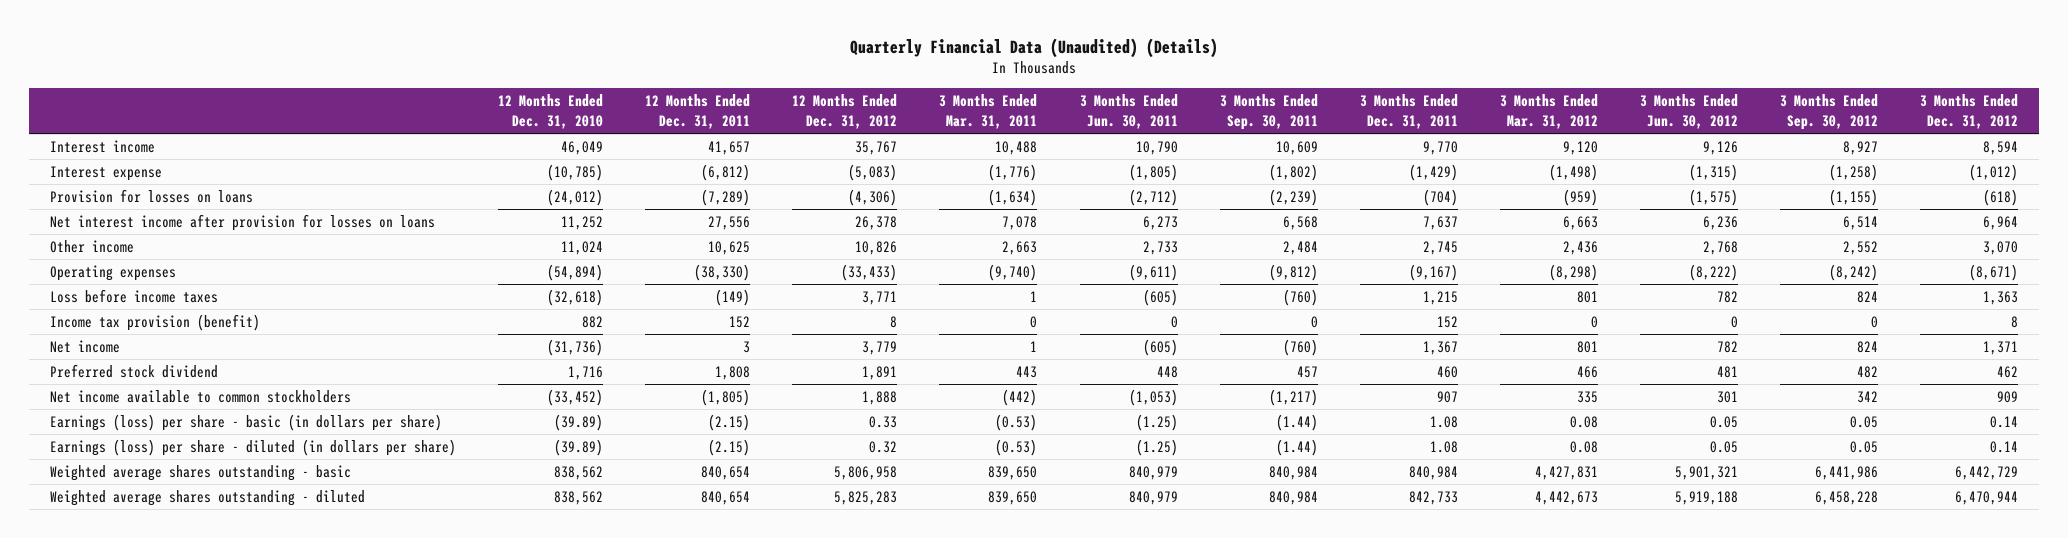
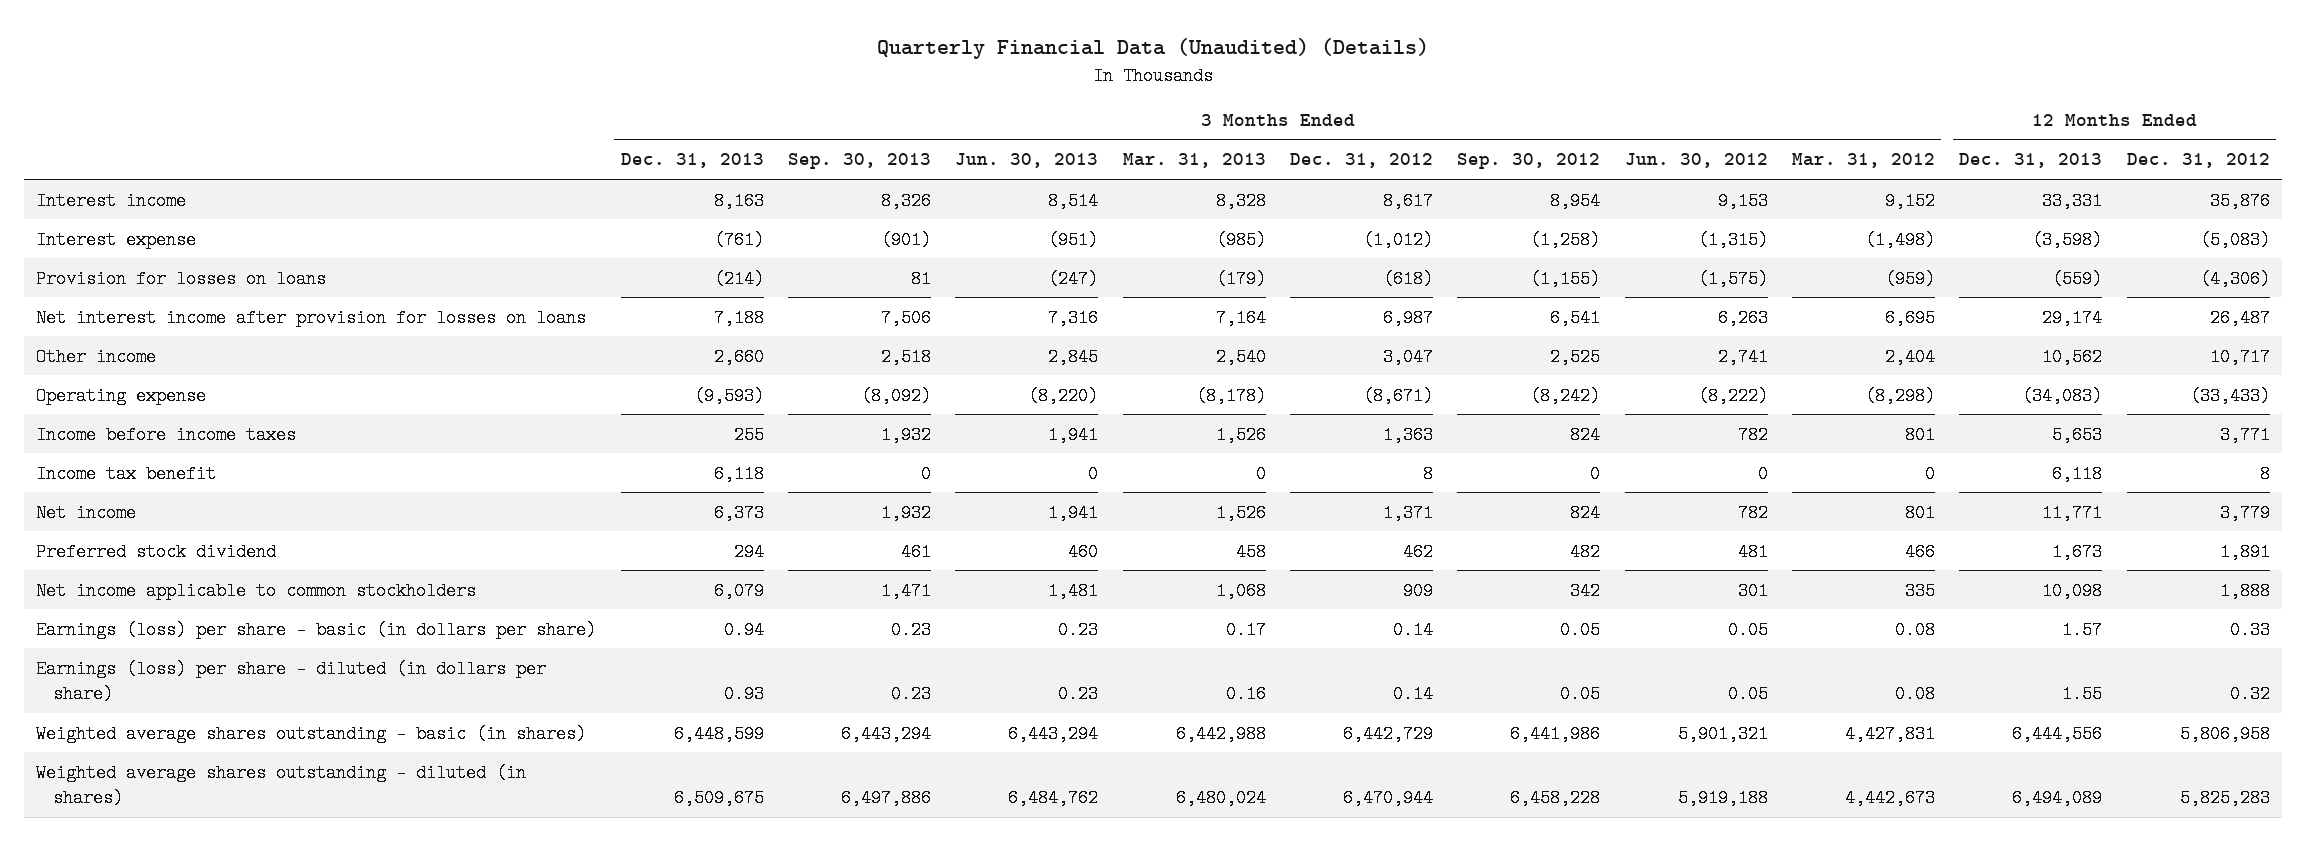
- | 12 Months Ended Dec. 31, 2010 | 12 Months Ended Dec. 31, 2011 | 12 Months Ended Dec. 31, 2012 | 3 Months Ended Mar. 31, 2011 | 3 Months Ended Jun. 30, 2011 | 3 Months Ended Sep. 30, 2011 | 3 Months Ended Dec. 31, 2011 | 3 Months Ended Mar. 31, 2012 | 3 Months Ended Jun. 30, 2012 | 3 Months Ended Sep. 30, 2012 | 3 Months Ended Dec. 31, 2012
+ | 3 Months Ended Dec. 31, 2013 | 3 Months Ended Sep. 30, 2013 | 3 Months Ended Jun. 30, 2013 | 3 Months Ended Mar. 31, 2013 | 3 Months Ended Dec. 31, 2012 | 3 Months Ended Sep. 30, 2012 | 3 Months Ended Jun. 30, 2012 | 3 Months Ended Mar. 31, 2012 | 12 Months Ended Dec. 31, 2013 | 12 Months Ended Dec. 31, 2012
- Interest income | 46,049 | 41,657 | 35,767 | 10,488 | 10,790 | 10,609 | 9,770 | 9,120 | 9,126 | 8,927 | 8,594
+ Interest income | 8,163 | 8,326 | 8,514 | 8,328 | 8,617 | 8,954 | 9,153 | 9,152 | 33,331 | 35,876
- Net interest income after provision for losses on loans | 11,252 | 27,556 | 26,378 | 7,078 | 6,273 | 6,568 | 7,637 | 6,663 | 6,236 | 6,514 | 6,964
- Other income | 11,024 | 10,625 | 10,826 | 2,663 | 2,733 | 2,484 | 2,745 | 2,436 | 2,768 | 2,552 | 3,070
- Operating expenses | (54,894) | (38,330) | (33,433) | (9,740) | (9,611) | (9,812) | (9,167) | (8,298) | (8,222) | (8,242) | (8,671)
- Loss before income taxes | (32,618) | (149) | 3,771 | 1 | (605) | (760) | 1,215 | 801 | 782 | 824 | 1,363
- Income tax provision (benefit) | 882 | 152 | 8 | 0 | 0 | 0 | 152 | 0 | 0 | 0 | 8
+ Net interest income after provision for losses on loans | 7,188 | 7,506 | 7,316 | 7,164 | 6,987 | 6,541 | 6,263 | 6,695 | 29,174 | 26,487
+ Other income | 2,660 | 2,518 | 2,845 | 2,540 | 3,047 | 2,525 | 2,741 | 2,404 | 10,562 | 10,717
+ Operating expense | (9,593) | (8,092) | (8,220) | (8,178) | (8,671) | (8,242) | (8,222) | (8,298) | (34,083) | (33,433)
+ Income before income taxes | 255 | 1,932 | 1,941 | 1,526 | 1,363 | 824 | 782 | 801 | 5,653 | 3,771
+ Income tax benefit | 6,118 | 0 | 0 | 0 | 8 | 0 | 0 | 0 | 6,118 | 8
- Net income available to common stockholders | (33,452) | (1,805) | 1,888 | (442) | (1,053) | (1,217) | 907 | 335 | 301 | 342 | 909
+ Net income applicable to common stockholders | 6,079 | 1,471 | 1,481 | 1,068 | 909 | 342 | 301 | 335 | 10,098 | 1,888
- Weighted average shares outstanding - basic | 838,562 | 840,654 | 5,806,958 | 839,650 | 840,979 | 840,984 | 840,984 | 4,427,831 | 5,901,321 | 6,441,986 | 6,442,729
- Weighted average shares outstanding - diluted | 838,562 | 840,654 | 5,825,283 | 839,650 | 840,979 | 840,984 | 842,733 | 4,442,673 | 5,919,188 | 6,458,228 | 6,470,944
+ Weighted average shares outstanding - basic (in shares) | 6,448,599 | 6,443,294 | 6,443,294 | 6,442,988 | 6,442,729 | 6,441,986 | 5,901,321 | 4,427,831 | 6,444,556 | 5,806,958
+ Weighted average shares outstanding - diluted (in shares) | 6,509,675 | 6,497,886 | 6,484,762 | 6,480,024 | 6,470,944 | 6,458,228 | 5,919,188 | 4,442,673 | 6,494,089 | 5,825,283

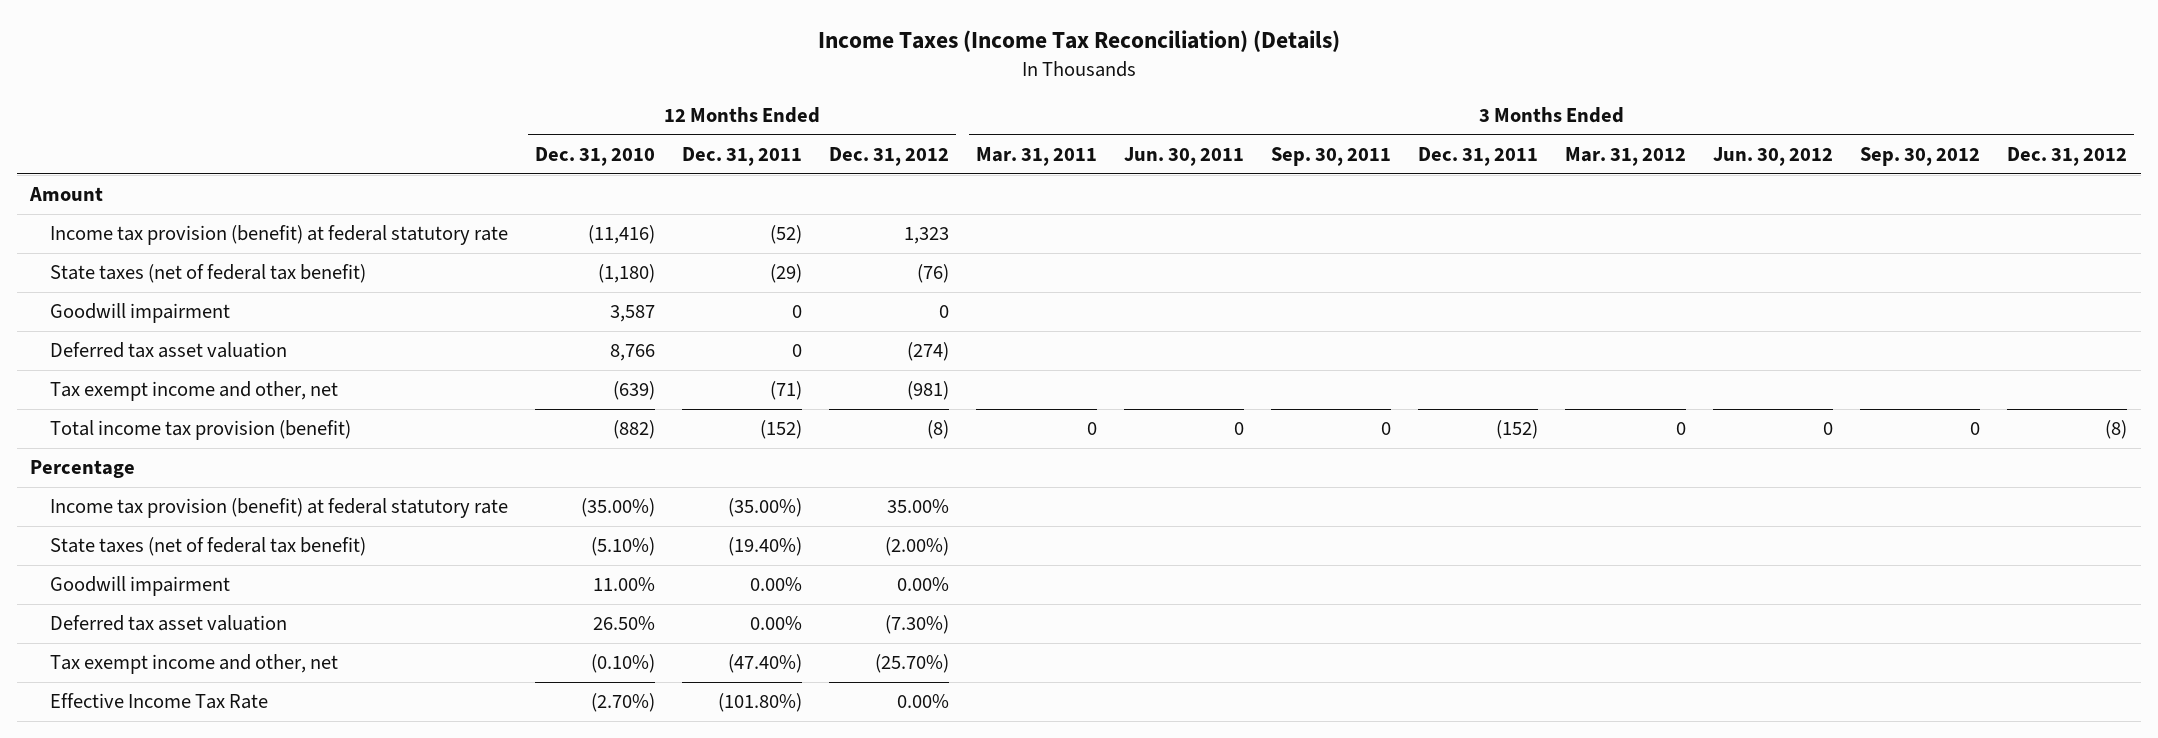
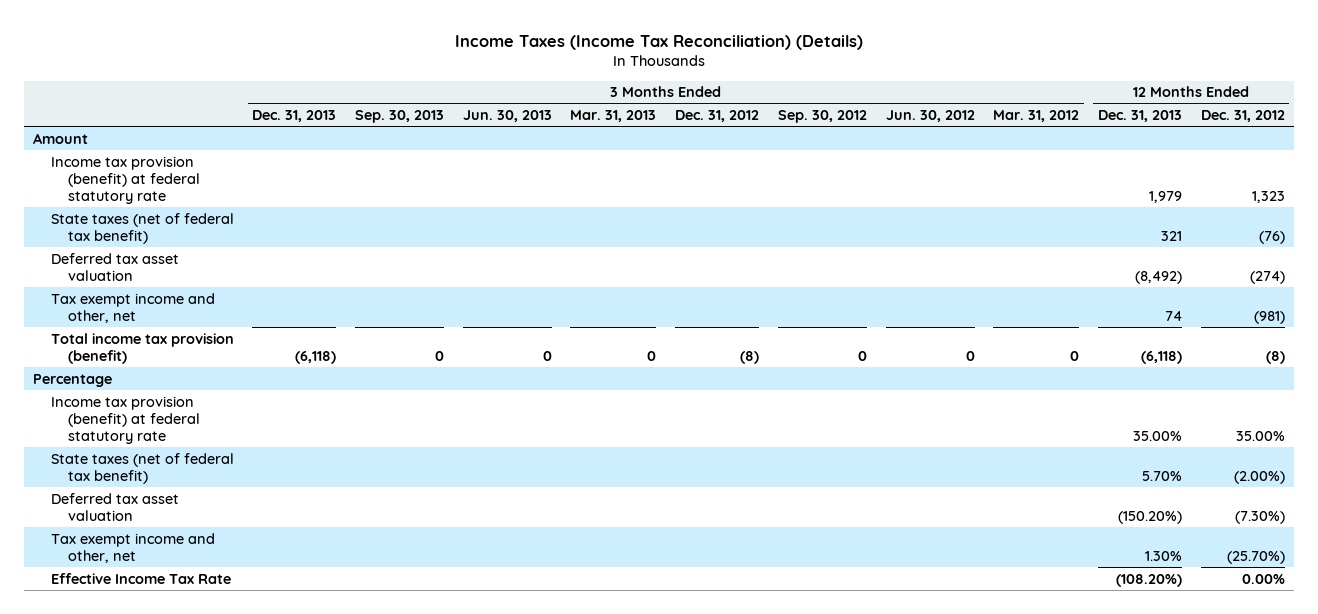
- | 12 Months Ended Dec. 31, 2010 | 12 Months Ended Dec. 31, 2011 | 12 Months Ended Dec. 31, 2012 | 3 Months Ended Mar. 31, 2011 | 3 Months Ended Jun. 30, 2011 | 3 Months Ended Sep. 30, 2011 | 3 Months Ended Dec. 31, 2011 | 3 Months Ended Mar. 31, 2012 | 3 Months Ended Jun. 30, 2012 | 3 Months Ended Sep. 30, 2012 | 3 Months Ended Dec. 31, 2012
+ | 3 Months Ended Dec. 31, 2013 | 3 Months Ended Sep. 30, 2013 | 3 Months Ended Jun. 30, 2013 | 3 Months Ended Mar. 31, 2013 | 3 Months Ended Dec. 31, 2012 | 3 Months Ended Sep. 30, 2012 | 3 Months Ended Jun. 30, 2012 | 3 Months Ended Mar. 31, 2012 | 12 Months Ended Dec. 31, 2013 | 12 Months Ended Dec. 31, 2012
- Goodwill impairment | 3,587 | 0 | 0 | | | | | | | |
- Goodwill impairment | 11.00% | 0.00% | 0.00% | | | | | | | |

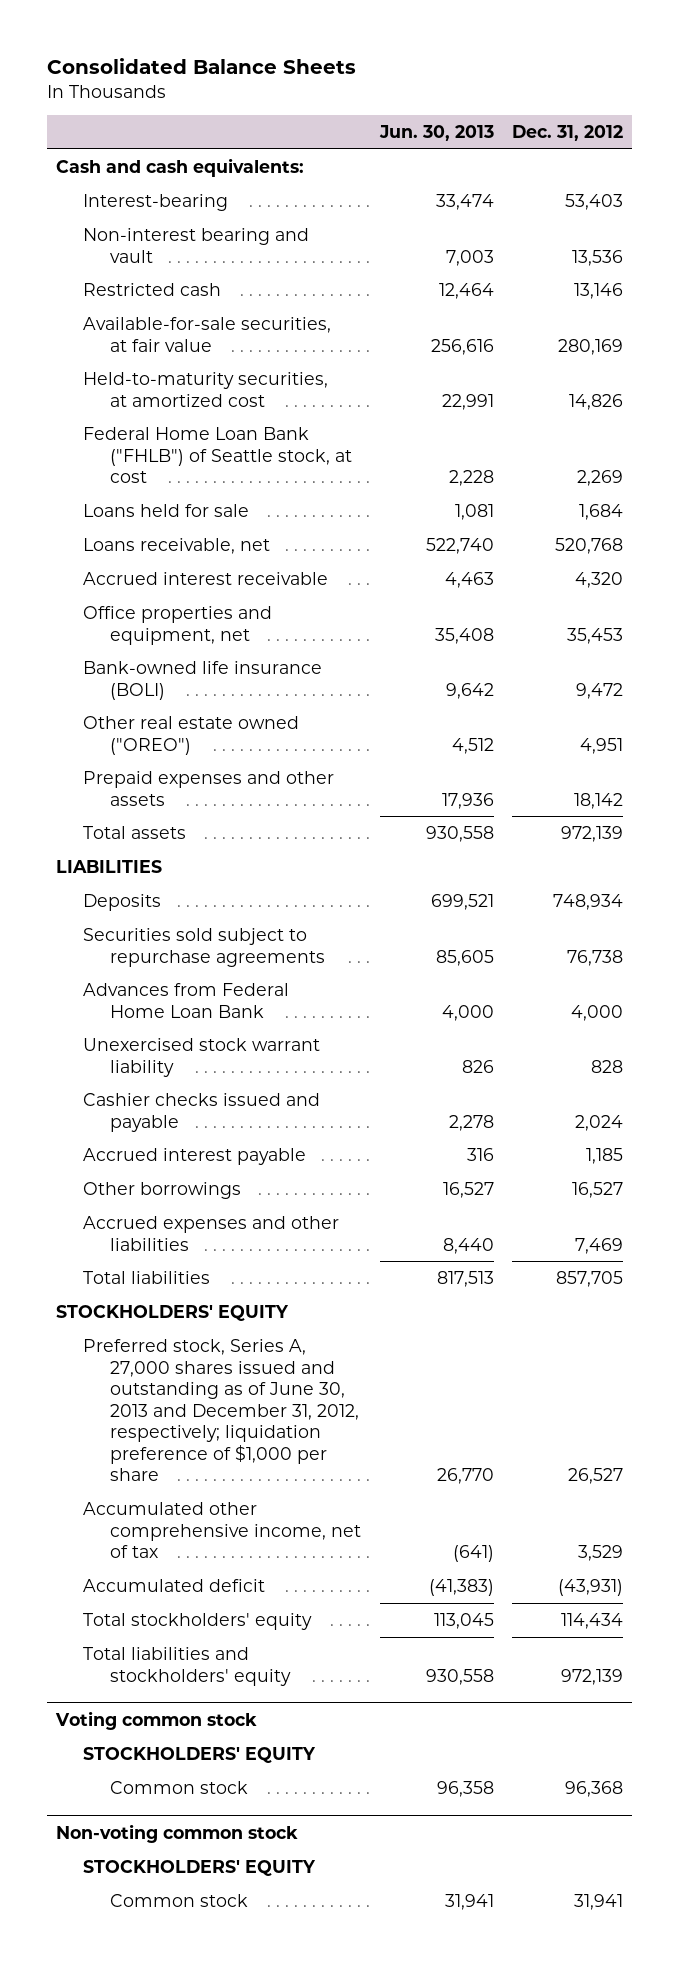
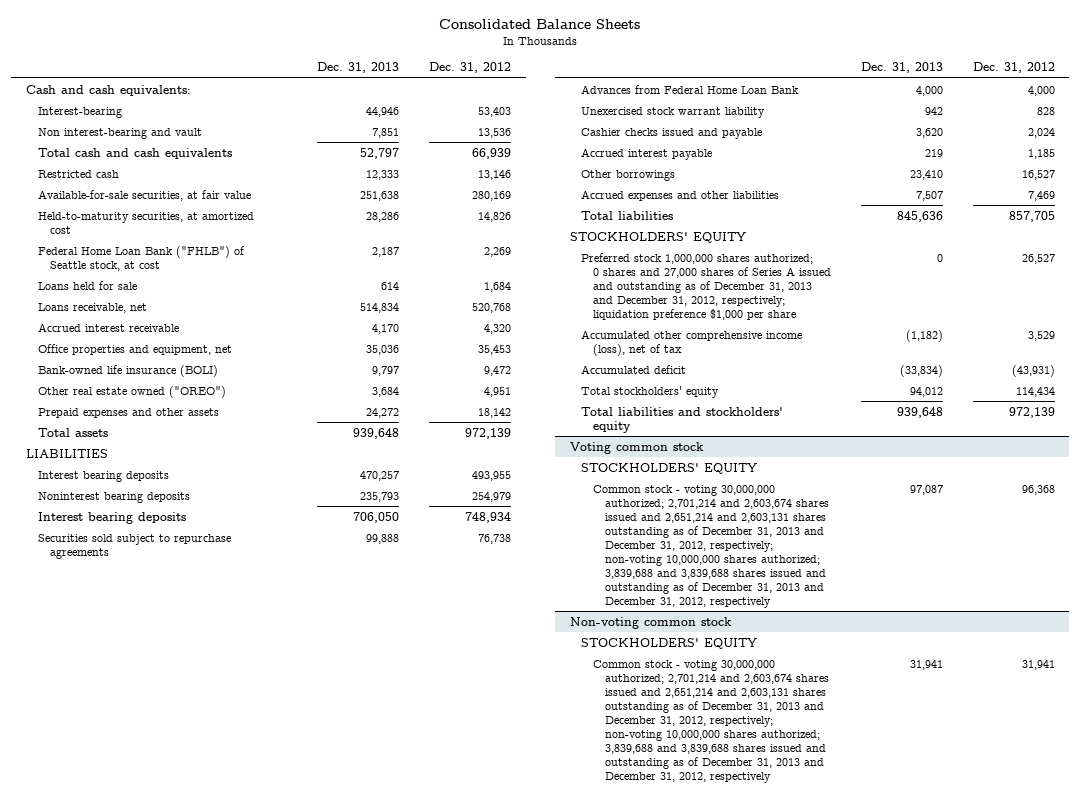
- | Jun. 30, 2013 | Dec. 31, 2012
+ | Dec. 31, 2013 | Dec. 31, 2012
- Non-interest bearing and vault | 7,003 | 13,536
+ Non interest-bearing and vault | 7,851 | 13,536
+ Total cash and cash equivalents | 52,797 | 66,939
- Deposits | 699,521 | 748,934
+ Interest bearing deposits | 470,257 | 493,955
+ Noninterest bearing deposits | 235,793 | 254,979
+ Interest bearing deposits | 706,050 | 748,934
- Preferred stock, Series A, 27,000 shares issued and outstanding as of June 30, 2013 and December 31, 2012, respectively; liquidation preference of $1,000 per share | 26,770 | 26,527
- Accumulated other comprehensive income, net of tax | (641) | 3,529
+ Preferred stock 1,000,000 shares authorized; 0 shares and 27,000 shares of Series A issued and outstanding as of December 31, 2013 and December 31, 2012, respectively; liquidation preference $1,000 per share | 0 | 26,527
+ Accumulated other comprehensive income (loss), net of tax | (1,182) | 3,529
@ Voting common stock
- Common stock | 96,358 | 96,368
+ Common stock - voting 30,000,000 authorized; 2,701,214 and 2,603,674 shares issued and 2,651,214 and 2,603,131 shares outstanding as of December 31, 2013 and December 31, 2012, respectively; non-voting 10,000,000 shares authorized; 3,839,688 and 3,839,688 shares issued and outstanding as of December 31, 2013 and December 31, 2012, respectively | 97,087 | 96,368
@ Non-voting common stock
- Common stock | 31,941 | 31,941
+ Common stock - voting 30,000,000 authorized; 2,701,214 and 2,603,674 shares issued and 2,651,214 and 2,603,131 shares outstanding as of December 31, 2013 and December 31, 2012, respectively; non-voting 10,000,000 shares authorized; 3,839,688 and 3,839,688 shares issued and outstanding as of December 31, 2013 and December 31, 2012, respectively | 31,941 | 31,941

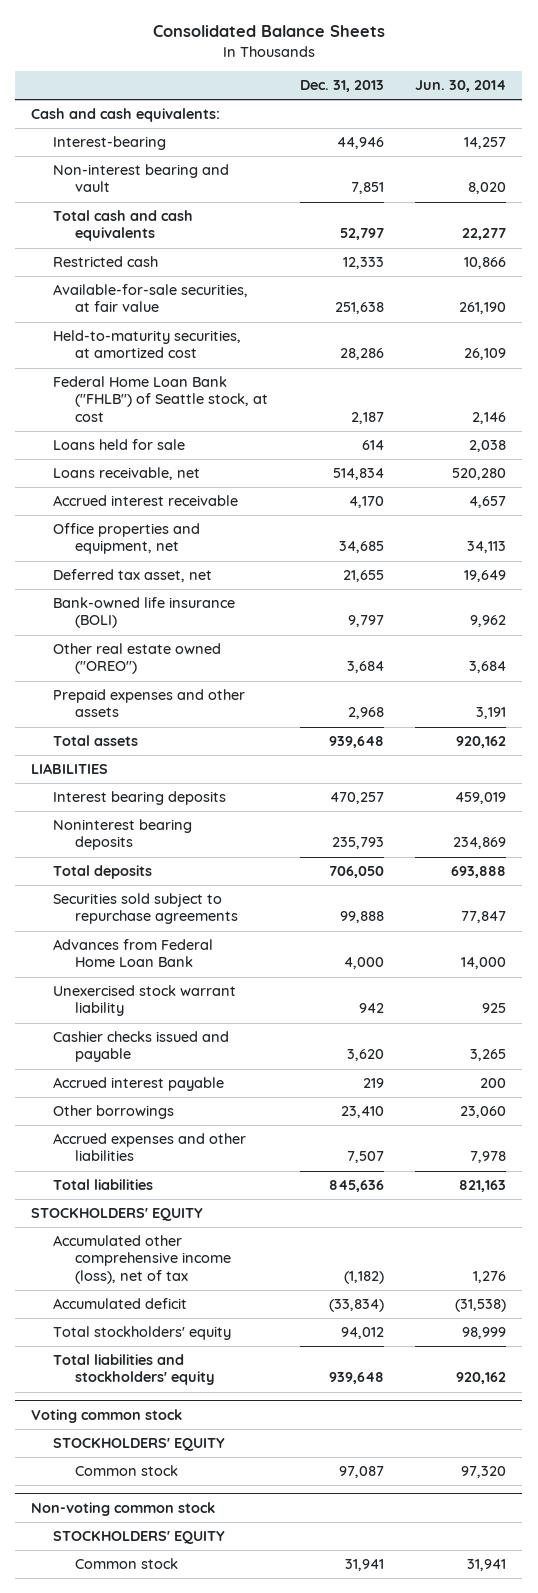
- | Dec. 31, 2013 | Dec. 31, 2012
+ | Dec. 31, 2013 | Jun. 30, 2014
- Non interest-bearing and vault | 7,851 | 13,536
+ Non-interest bearing and vault | 7,851 | 8,020
- Office properties and equipment, net | 35,036 | 35,453
+ Office properties and equipment, net | 34,685 | 34,113
+ Deferred tax asset, net | 21,655 | 19,649
- Prepaid expenses and other assets | 24,272 | 18,142
+ Prepaid expenses and other assets | 2,968 | 3,191
- Interest bearing deposits | 706,050 | 748,934
+ Total deposits | 706,050 | 693,888
- Preferred stock 1,000,000 shares authorized; 0 shares and 27,000 shares of Series A issued and outstanding as of December 31, 2013 and December 31, 2012, respectively; liquidation preference $1,000 per share | 0 | 26,527
@ Voting common stock
- Common stock - voting 30,000,000 authorized; 2,701,214 and 2,603,674 shares issued and 2,651,214 and 2,603,131 shares outstanding as of December 31, 2013 and December 31, 2012, respectively; non-voting 10,000,000 shares authorized; 3,839,688 and 3,839,688 shares issued and outstanding as of December 31, 2013 and December 31, 2012, respectively | 97,087 | 96,368
+ Common stock | 97,087 | 97,320
@ Non-voting common stock
- Common stock - voting 30,000,000 authorized; 2,701,214 and 2,603,674 shares issued and 2,651,214 and 2,603,131 shares outstanding as of December 31, 2013 and December 31, 2012, respectively; non-voting 10,000,000 shares authorized; 3,839,688 and 3,839,688 shares issued and outstanding as of December 31, 2013 and December 31, 2012, respectively | 31,941 | 31,941
+ Common stock | 31,941 | 31,941

